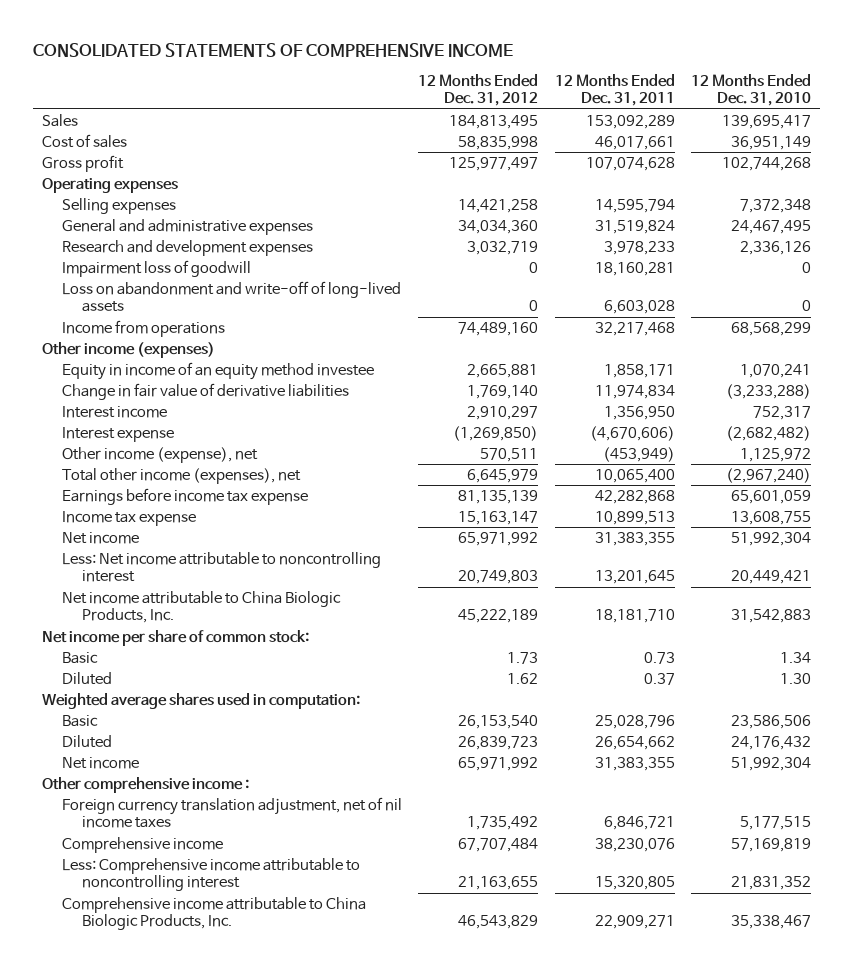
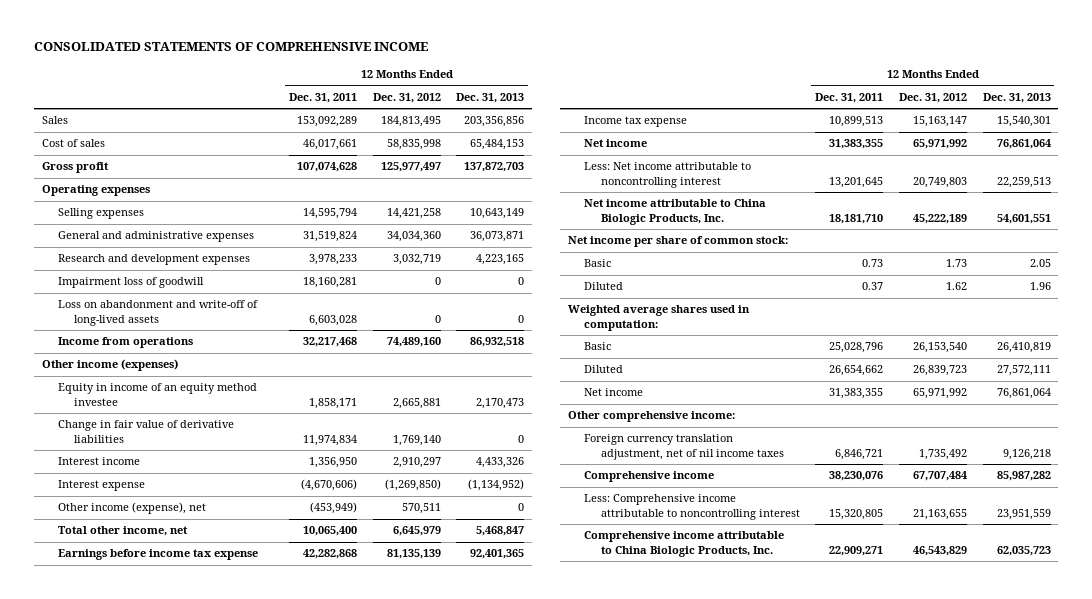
- | 12 Months Ended Dec. 31, 2012 | 12 Months Ended Dec. 31, 2011 | 12 Months Ended Dec. 31, 2010
+ | 12 Months Ended Dec. 31, 2011 | 12 Months Ended Dec. 31, 2012 | 12 Months Ended Dec. 31, 2013
- Total other income (expenses), net | 6,645,979 | 10,065,400 | (2,967,240)
+ Total other income, net | 10,065,400 | 6,645,979 | 5,468,847
- Other comprehensive income :
+ Other comprehensive income:

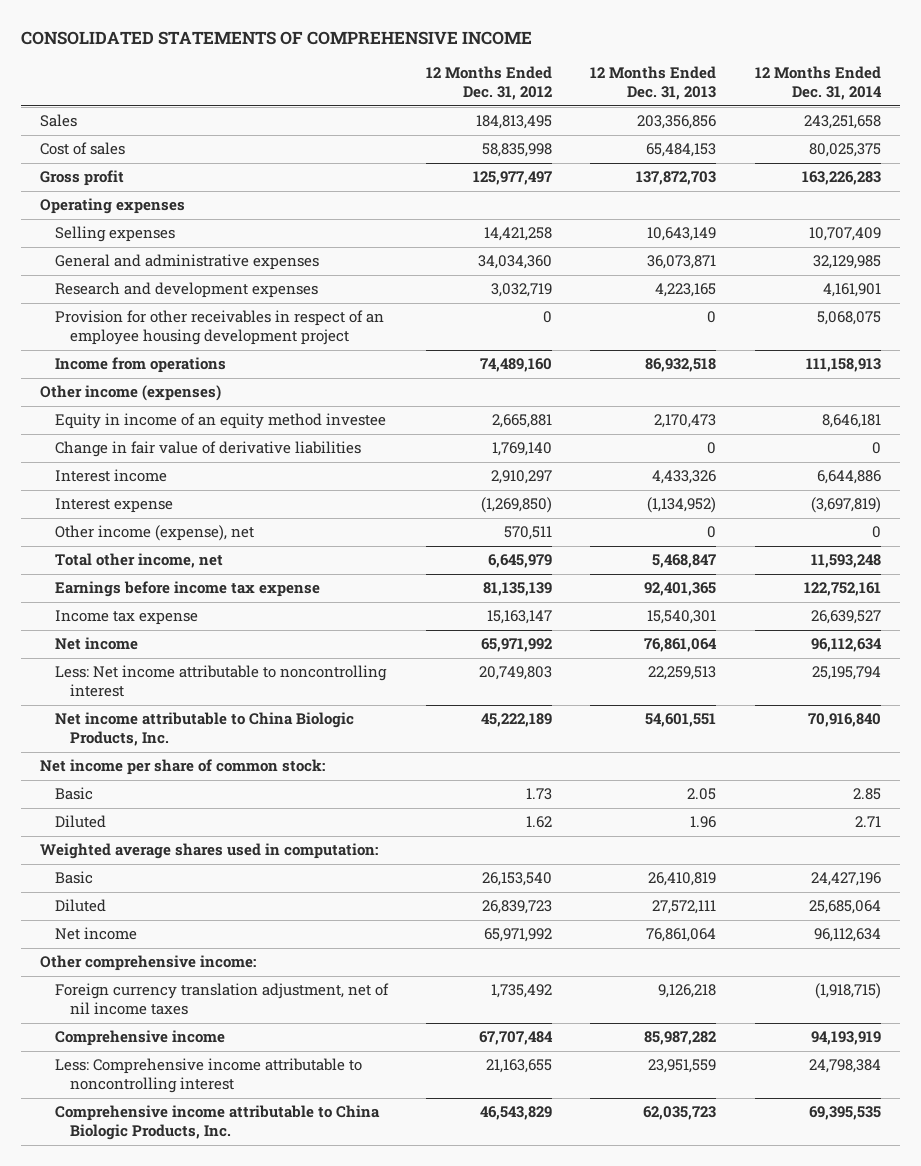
- | 12 Months Ended Dec. 31, 2011 | 12 Months Ended Dec. 31, 2012 | 12 Months Ended Dec. 31, 2013
+ | 12 Months Ended Dec. 31, 2012 | 12 Months Ended Dec. 31, 2013 | 12 Months Ended Dec. 31, 2014
- Impairment loss of goodwill | 18,160,281 | 0 | 0
- Loss on abandonment and write-off of long-lived assets | 6,603,028 | 0 | 0
+ Provision for other receivables in respect of an employee housing development project | 0 | 0 | 5,068,075

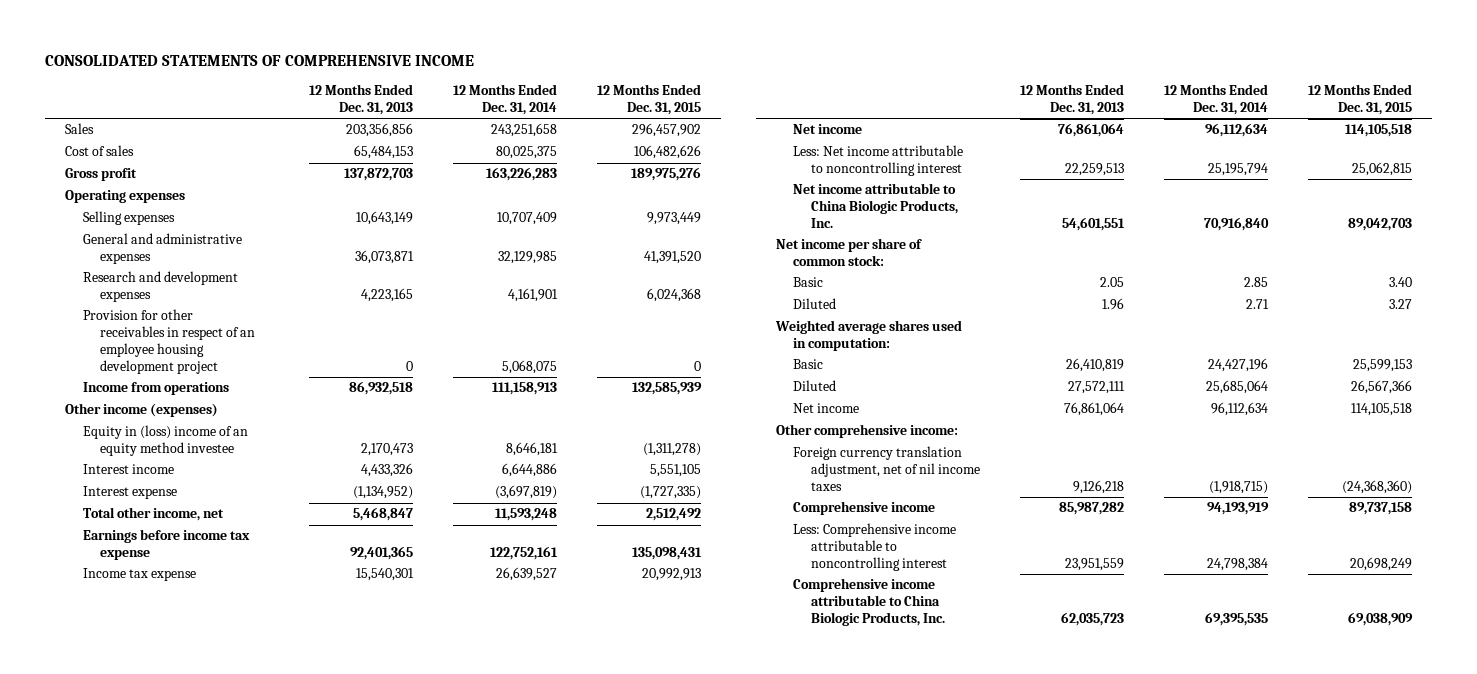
- | 12 Months Ended Dec. 31, 2012 | 12 Months Ended Dec. 31, 2013 | 12 Months Ended Dec. 31, 2014
+ | 12 Months Ended Dec. 31, 2013 | 12 Months Ended Dec. 31, 2014 | 12 Months Ended Dec. 31, 2015
- Equity in income of an equity method investee | 2,665,881 | 2,170,473 | 8,646,181
- Change in fair value of derivative liabilities | 1,769,140 | 0 | 0
+ Equity in (loss) income of an equity method investee | 2,170,473 | 8,646,181 | (1,311,278)
- Other income (expense), net | 570,511 | 0 | 0

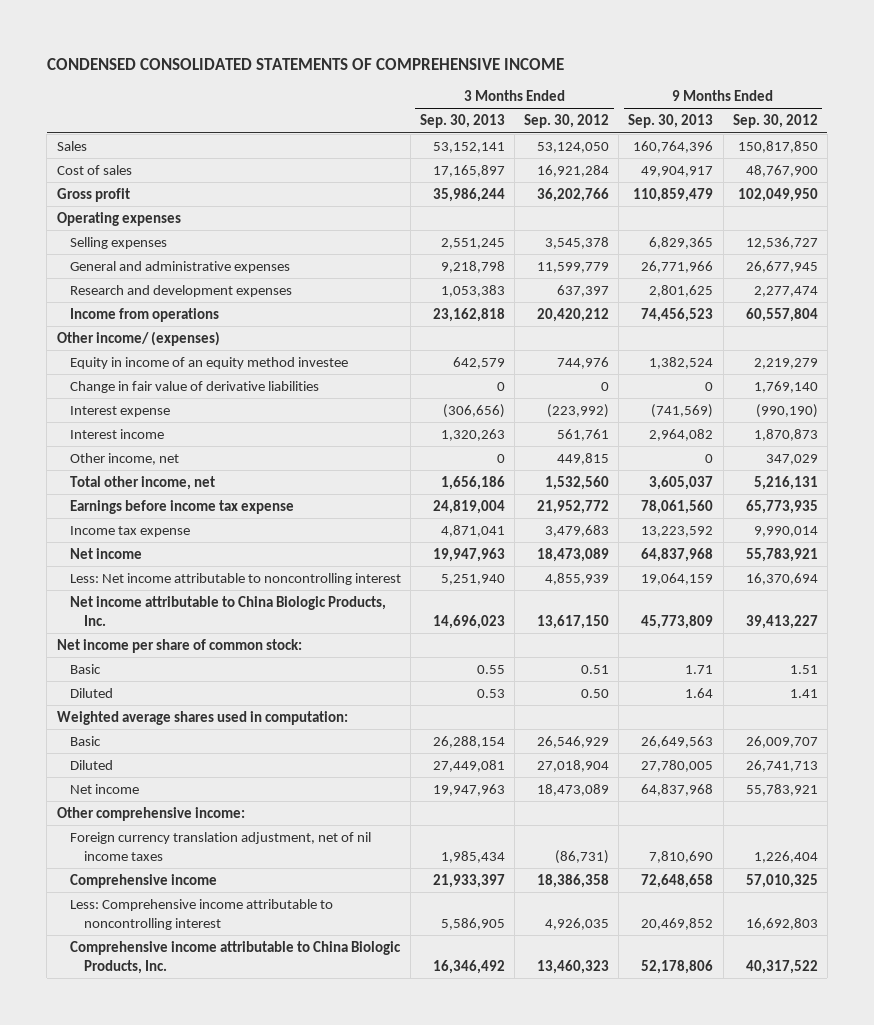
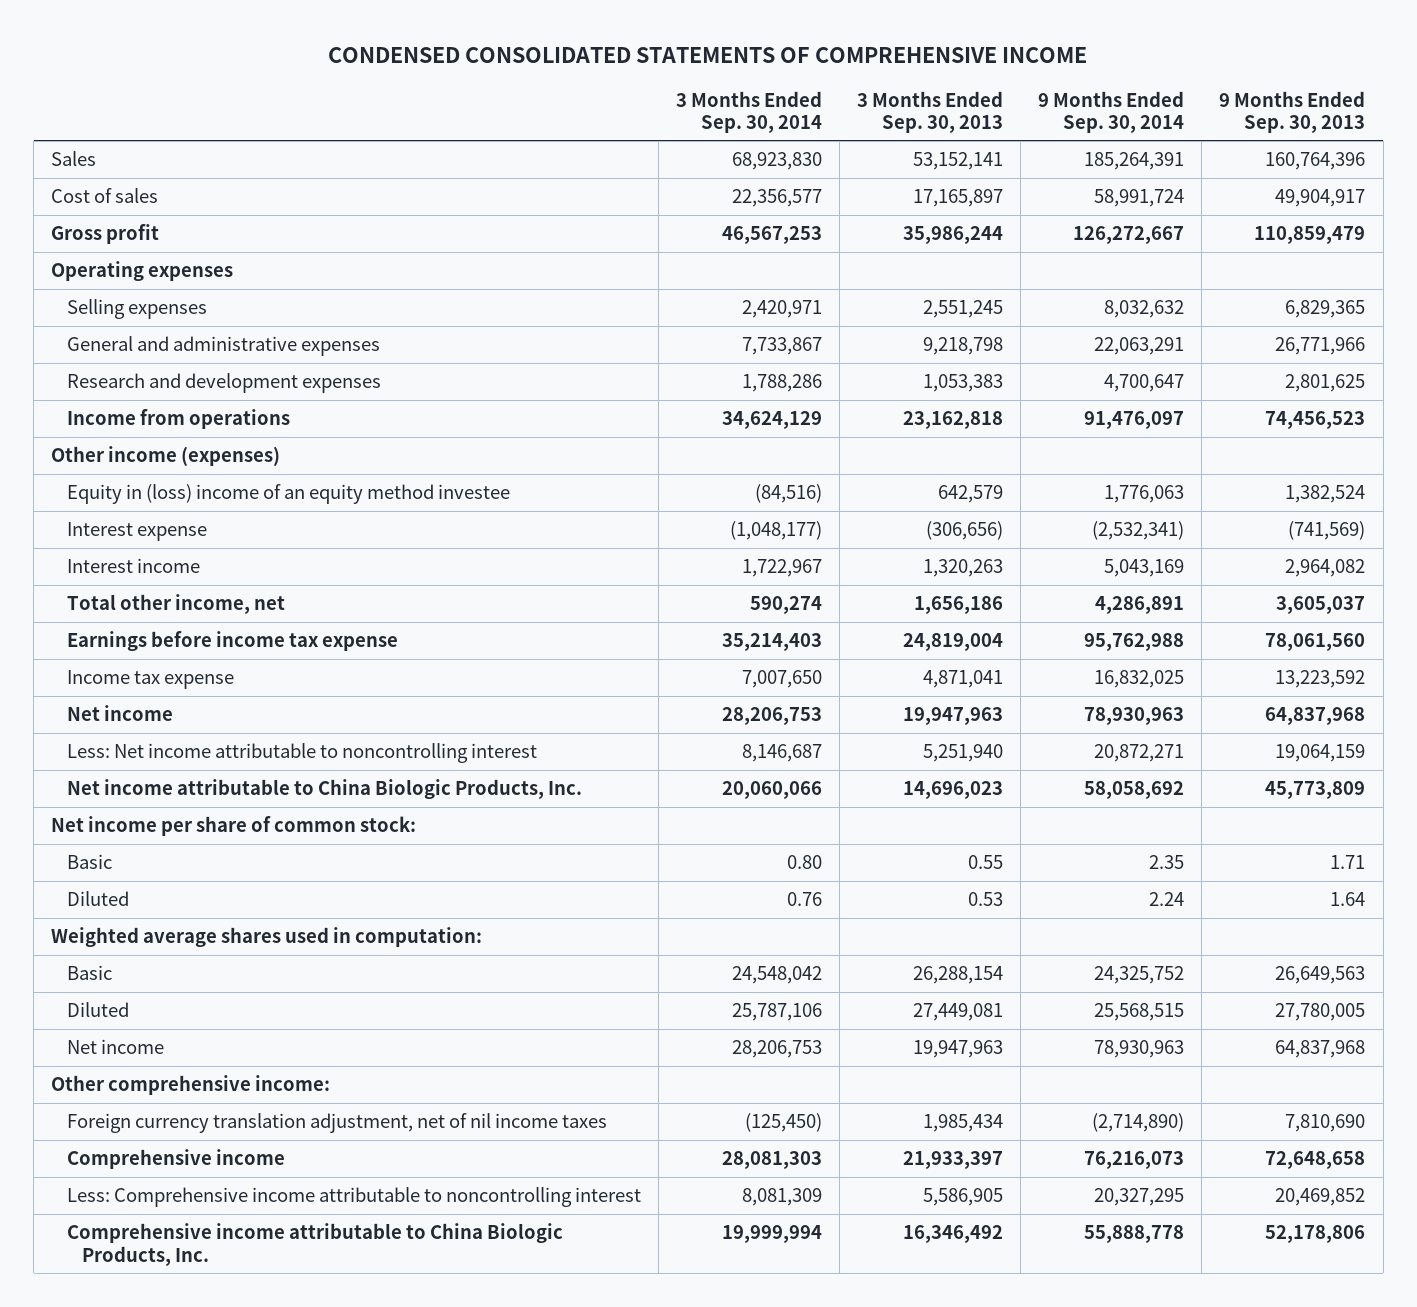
- | 3 Months Ended Sep. 30, 2013 | 3 Months Ended Sep. 30, 2012 | 9 Months Ended Sep. 30, 2013 | 9 Months Ended Sep. 30, 2012
+ | 3 Months Ended Sep. 30, 2014 | 3 Months Ended Sep. 30, 2013 | 9 Months Ended Sep. 30, 2014 | 9 Months Ended Sep. 30, 2013
- Other income/ (expenses)
- Equity in income of an equity method investee | 642,579 | 744,976 | 1,382,524 | 2,219,279
- Change in fair value of derivative liabilities | 0 | 0 | 0 | 1,769,140
+ Other income (expenses)
+ Equity in (loss) income of an equity method investee | (84,516) | 642,579 | 1,776,063 | 1,382,524
- Other income, net | 0 | 449,815 | 0 | 347,029

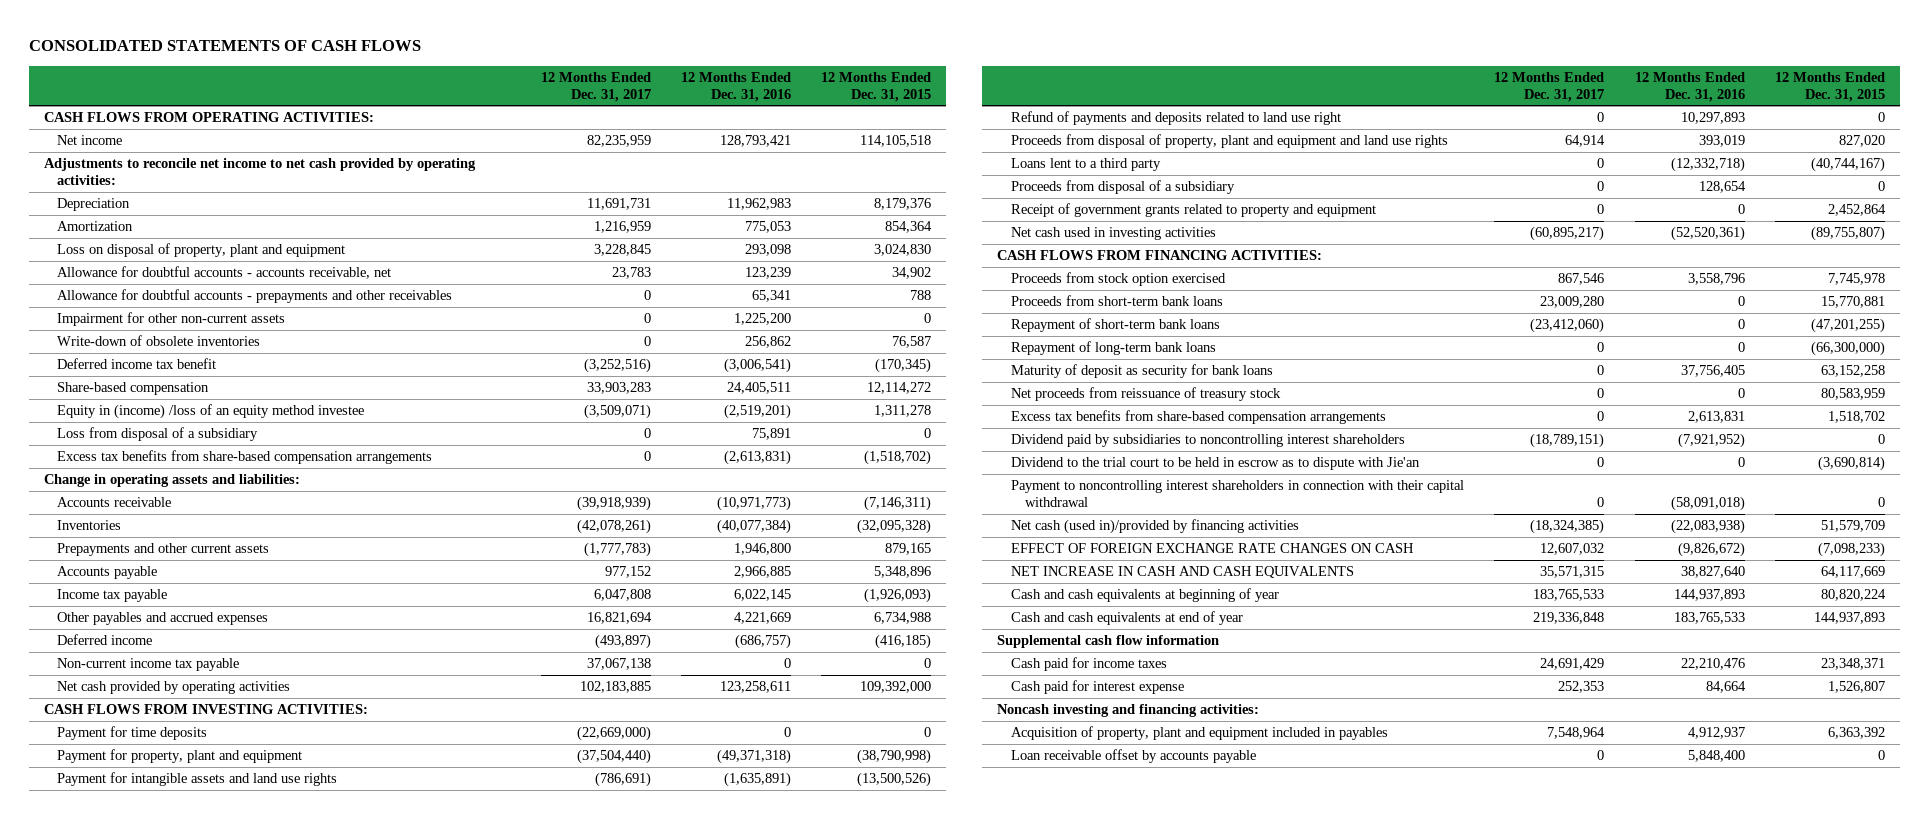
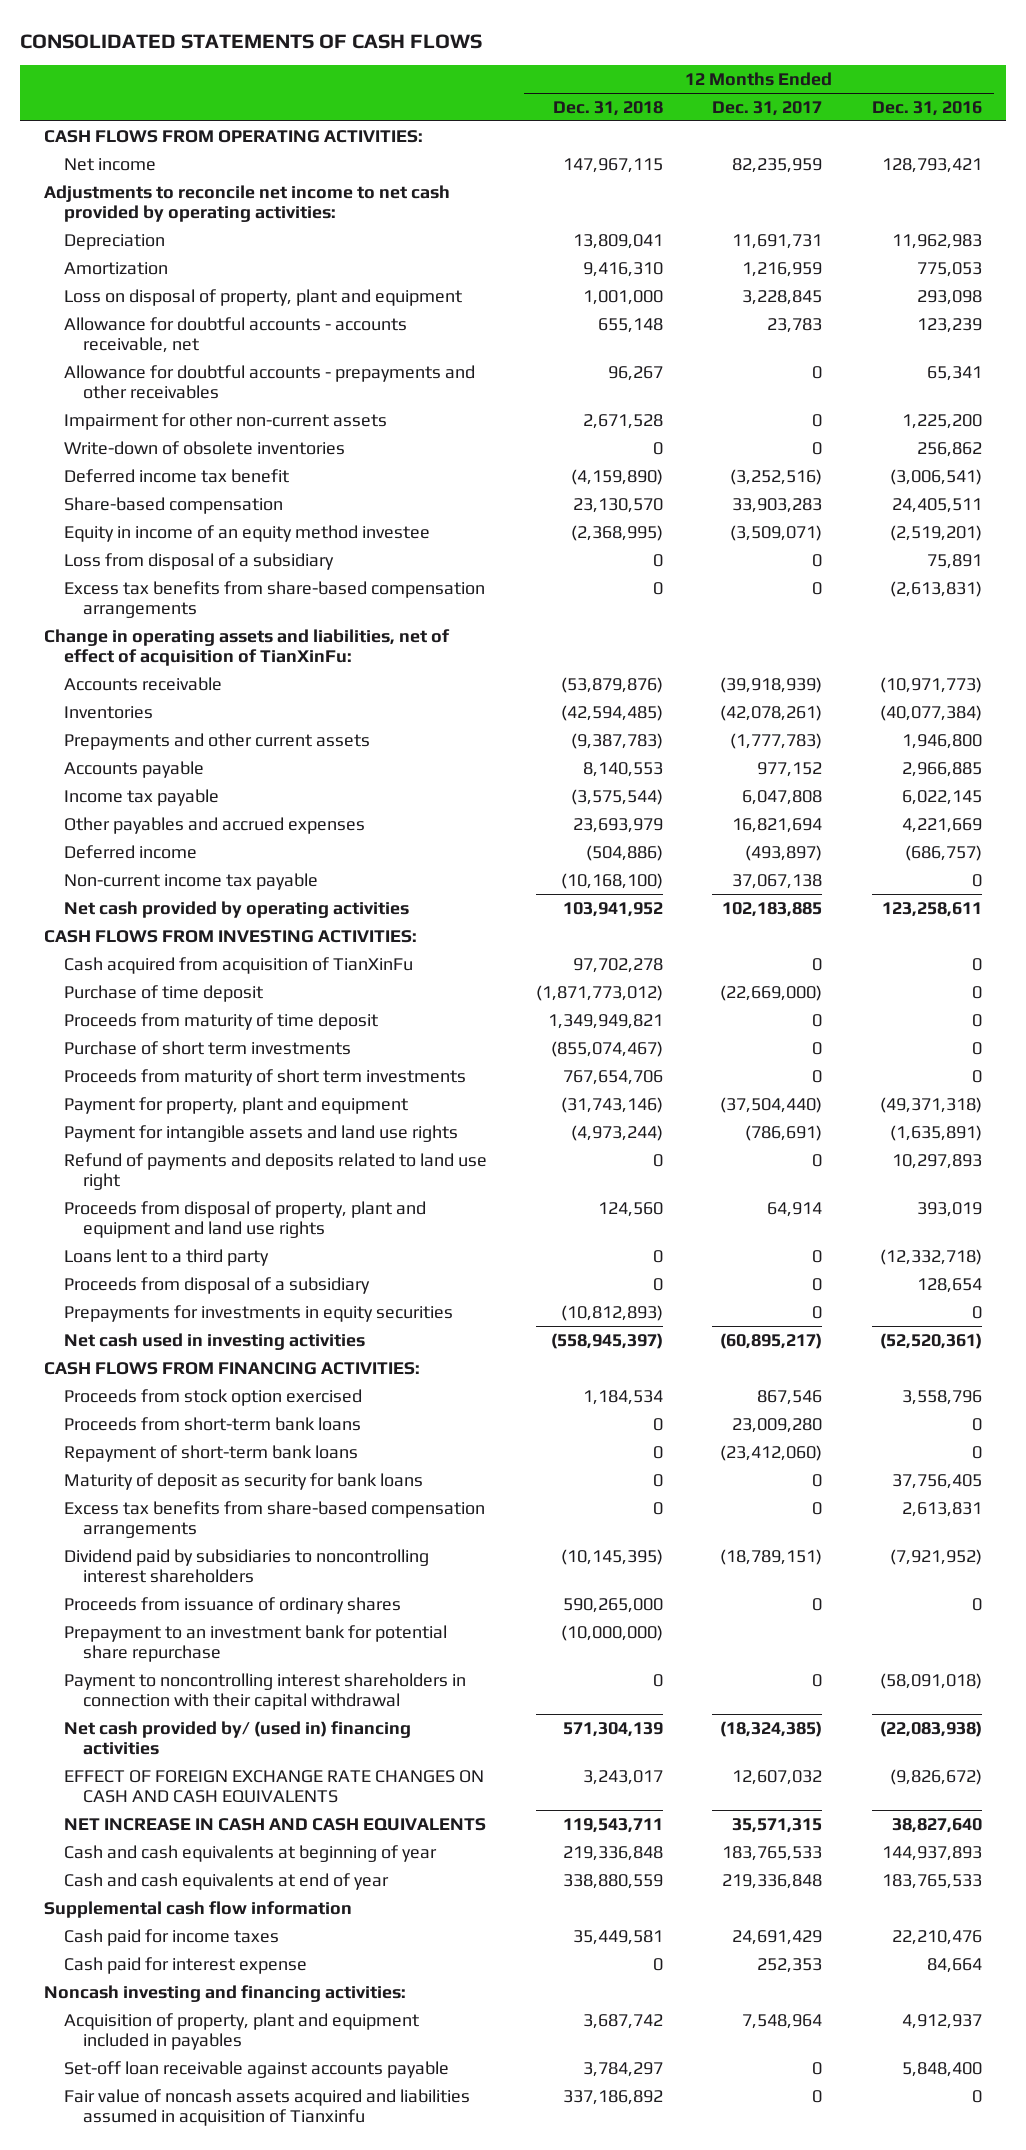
- | 12 Months Ended Dec. 31, 2017 | 12 Months Ended Dec. 31, 2016 | 12 Months Ended Dec. 31, 2015
+ | 12 Months Ended Dec. 31, 2018 | 12 Months Ended Dec. 31, 2017 | 12 Months Ended Dec. 31, 2016
- Equity in (income) /loss of an equity method investee | (3,509,071) | (2,519,201) | 1,311,278
+ Equity in income of an equity method investee | (2,368,995) | (3,509,071) | (2,519,201)
- Change in operating assets and liabilities:
+ Change in operating assets and liabilities, net of effect of acquisition of TianXinFu:
- Payment for time deposits | (22,669,000) | 0 | 0
+ Cash acquired from acquisition of TianXinFu | 97,702,278 | 0 | 0
+ Purchase of time deposit | (1,871,773,012) | (22,669,000) | 0
+ Proceeds from maturity of time deposit | 1,349,949,821 | 0 | 0
+ Purchase of short term investments | (855,074,467) | 0 | 0
+ Proceeds from maturity of short term investments | 767,654,706 | 0 | 0
- Receipt of government grants related to property and equipment | 0 | 0 | 2,452,864
+ Prepayments for investments in equity securities | (10,812,893) | 0 | 0
- Repayment of long-term bank loans | 0 | 0 | (66,300,000)
- Net proceeds from reissuance of treasury stock | 0 | 0 | 80,583,959
- Dividend to the trial court to be held in escrow as to dispute with Jie'an | 0 | 0 | (3,690,814)
+ Proceeds from issuance of ordinary shares | 590,265,000 | 0 | 0
+ Prepayment to an investment bank for potential share repurchase | (10,000,000) | |
- Net cash (used in)/provided by financing activities | (18,324,385) | (22,083,938) | 51,579,709
- EFFECT OF FOREIGN EXCHANGE RATE CHANGES ON CASH | 12,607,032 | (9,826,672) | (7,098,233)
+ Net cash provided by/ (used in) financing activities | 571,304,139 | (18,324,385) | (22,083,938)
+ EFFECT OF FOREIGN EXCHANGE RATE CHANGES ON CASH AND CASH EQUIVALENTS | 3,243,017 | 12,607,032 | (9,826,672)
- Loan receivable offset by accounts payable | 0 | 5,848,400 | 0
+ Set-off loan receivable against accounts payable | 3,784,297 | 0 | 5,848,400
+ Fair value of noncash assets acquired and liabilities assumed in acquisition of Tianxinfu | 337,186,892 | 0 | 0

